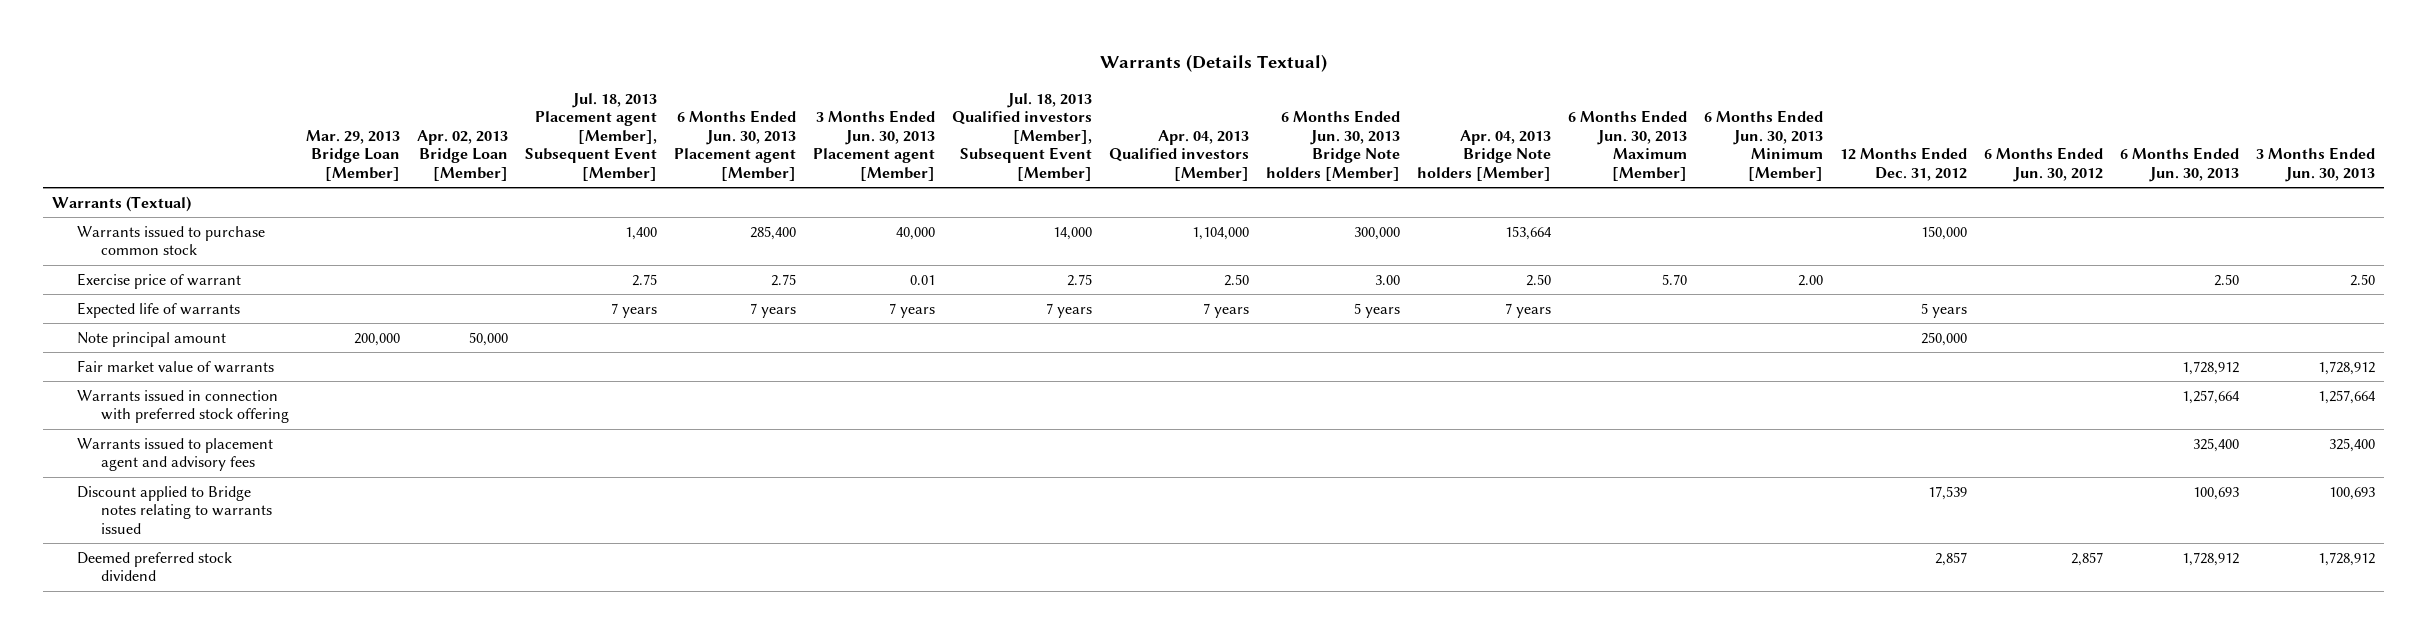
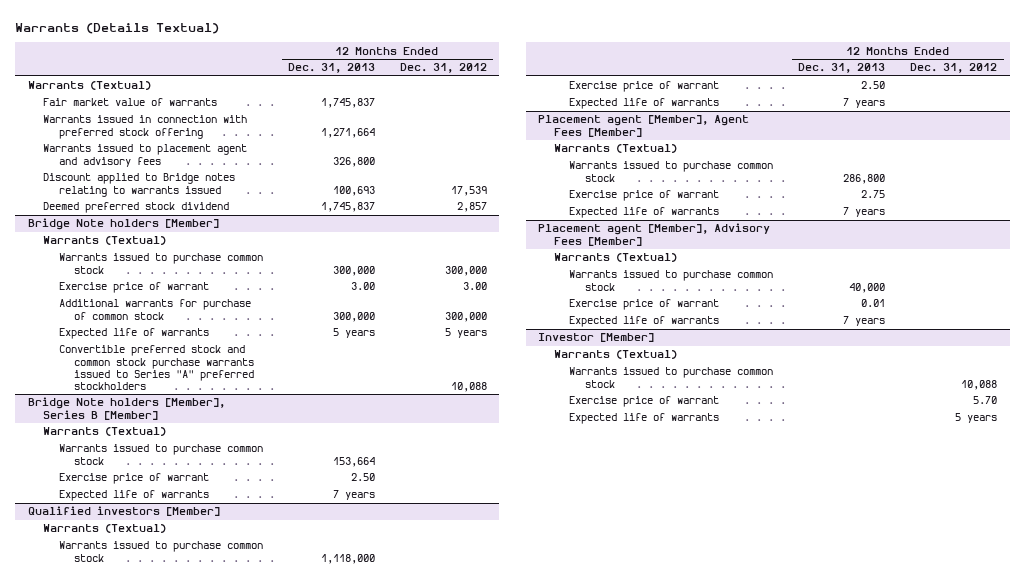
- | Mar. 29, 2013 Bridge Loan [Member] | Apr. 02, 2013 Bridge Loan [Member] | Jul. 18, 2013 Placement agent [Member], Subsequent Event [Member] | 6 Months Ended Jun. 30, 2013 Placement agent [Member] | 3 Months Ended Jun. 30, 2013 Placement agent [Member] | Jul. 18, 2013 Qualified investors [Member], Subsequent Event [Member] | Apr. 04, 2013 Qualified investors [Member] | 6 Months Ended Jun. 30, 2013 Bridge Note holders [Member] | Apr. 04, 2013 Bridge Note holders [Member] | 6 Months Ended Jun. 30, 2013 Maximum [Member] | 6 Months Ended Jun. 30, 2013 Minimum [Member] | 12 Months Ended Dec. 31, 2012 | 6 Months Ended Jun. 30, 2012 | 6 Months Ended Jun. 30, 2013 | 3 Months Ended Jun. 30, 2013
+ | 12 Months Ended Dec. 31, 2013 | 12 Months Ended Dec. 31, 2012
- Warrants issued to purchase common stock | | | 1,400 | 285,400 | 40,000 | 14,000 | 1,104,000 | 300,000 | 153,664 | | | 150,000 | | |
- Exercise price of warrant | | | 2.75 | 2.75 | 0.01 | 2.75 | 2.50 | 3.00 | 2.50 | 5.70 | 2.00 | | | 2.50 | 2.50
- Expected life of warrants | | | 7 years | 7 years | 7 years | 7 years | 7 years | 5 years | 7 years | | | 5 years | | |
- Note principal amount | 200,000 | 50,000 | | | | | | | | | | 250,000 | | |
+ Bridge Note holders [Member]
+ Warrants (Textual)
+ Warrants issued to purchase common stock | 300,000 | 300,000
+ Exercise price of warrant | 3.00 | 3.00
+ Additional warrants for purchase of common stock | 300,000 | 300,000
+ Expected life of warrants | 5 years | 5 years
+ Convertible preferred stock and common stock purchase warrants issued to Series "A" preferred stockholders | | 10,088
+ Bridge Note holders [Member], Series B [Member]
+ Warrants (Textual)
+ Warrants issued to purchase common stock | 153,664 |
+ Exercise price of warrant | 2.50 |
+ Expected life of warrants | 7 years |
+ Qualified investors [Member]
+ Warrants (Textual)
+ Warrants issued to purchase common stock | 1,118,000 |
+ Exercise price of warrant | 2.50 |
+ Expected life of warrants | 7 years |
+ Placement agent [Member], Agent Fees [Member]
+ Warrants (Textual)
+ Warrants issued to purchase common stock | 286,800 |
+ Exercise price of warrant | 2.75 |
+ Expected life of warrants | 7 years |
+ Placement agent [Member], Advisory Fees [Member]
+ Warrants (Textual)
+ Warrants issued to purchase common stock | 40,000 |
+ Exercise price of warrant | 0.01 |
+ Expected life of warrants | 7 years |
+ Investor [Member]
+ Warrants (Textual)
+ Warrants issued to purchase common stock | | 10,088
+ Exercise price of warrant | | 5.70
+ Expected life of warrants | | 5 years

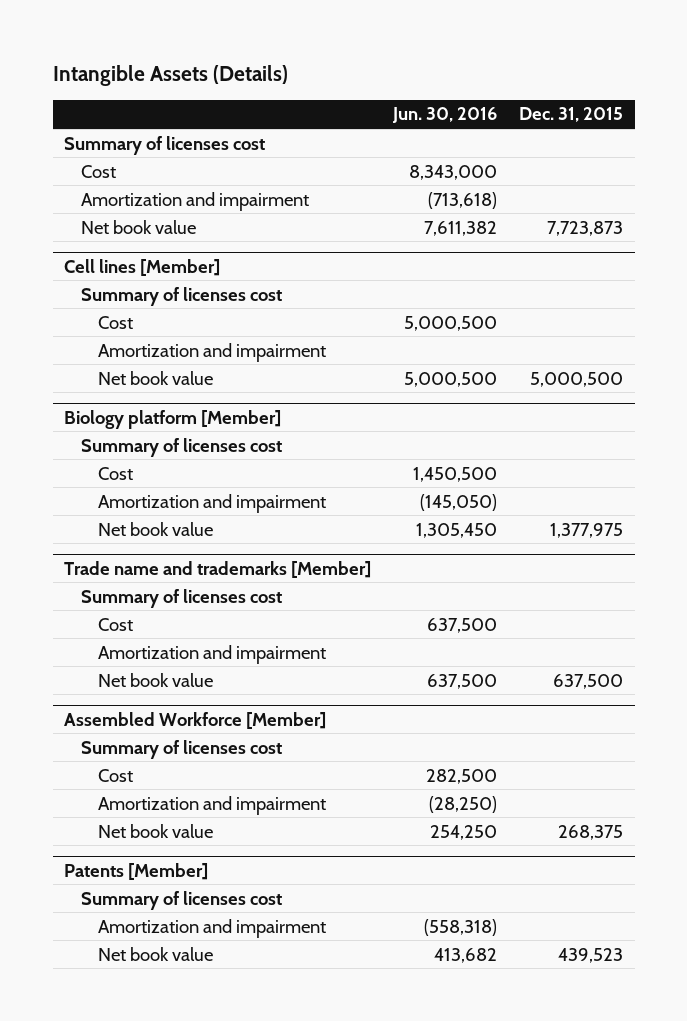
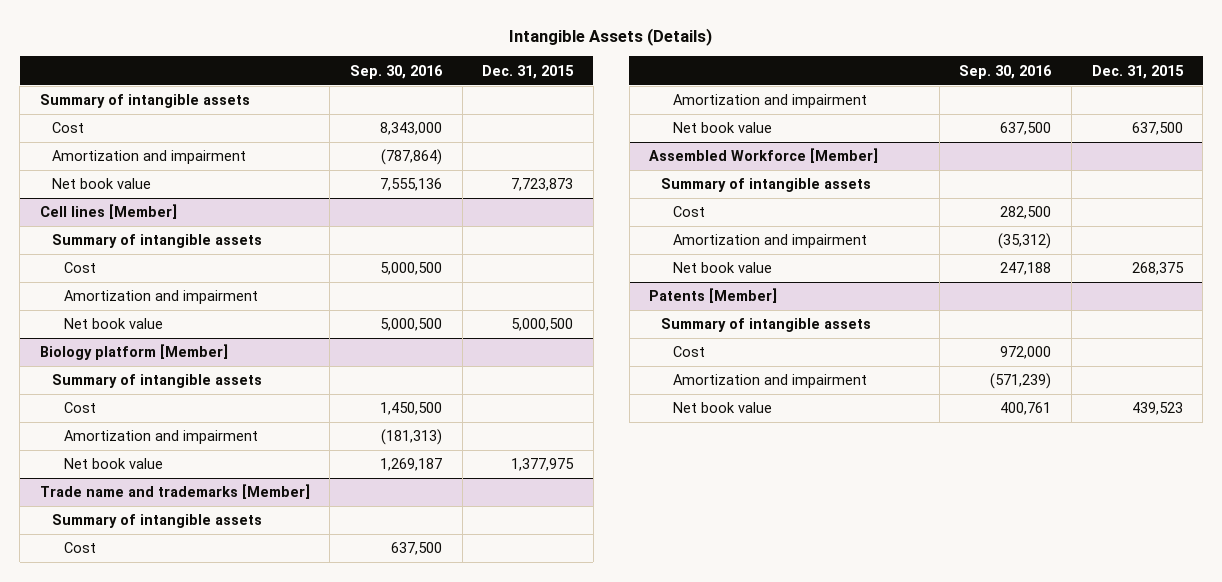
- | Jun. 30, 2016 | Dec. 31, 2015
+ | Sep. 30, 2016 | Dec. 31, 2015
- Summary of licenses cost
+ Summary of intangible assets
@ Cell lines [Member]
- Summary of licenses cost
+ Summary of intangible assets
@ Biology platform [Member]
- Summary of licenses cost
+ Summary of intangible assets
@ Trade name and trademarks [Member]
- Summary of licenses cost
+ Summary of intangible assets
@ Assembled Workforce [Member]
- Summary of licenses cost
+ Summary of intangible assets
@ Patents [Member]
- Summary of licenses cost
+ Summary of intangible assets
+ Cost | 972,000 |

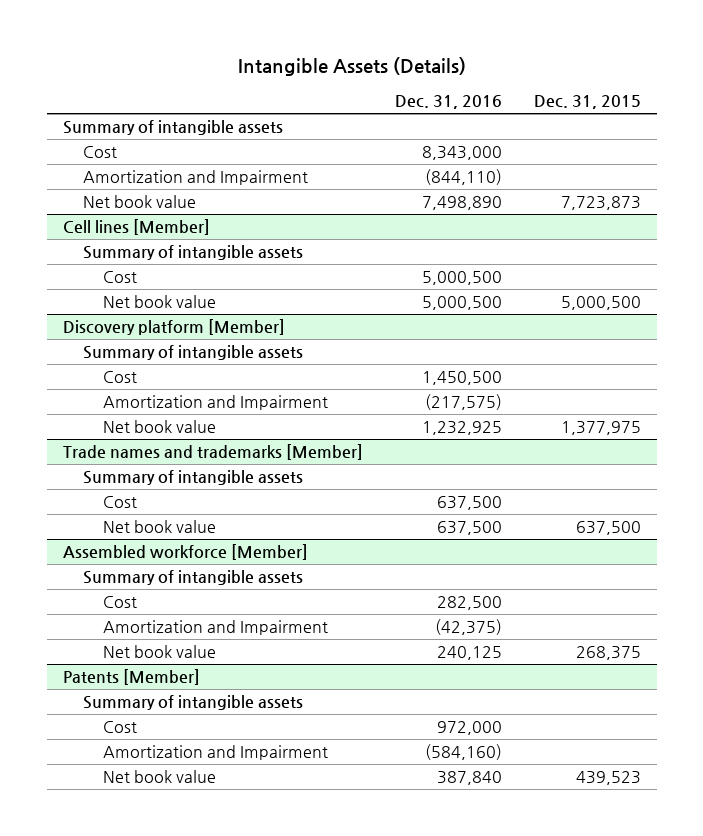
- | Sep. 30, 2016 | Dec. 31, 2015
+ | Dec. 31, 2016 | Dec. 31, 2015
- Amortization and impairment | (787,864) |
+ Amortization and Impairment | (844,110) |
@ Cell lines [Member]
- Amortization and impairment
- Biology platform [Member]
+ Discovery platform [Member]
- Amortization and impairment | (181,313) |
+ Amortization and Impairment | (217,575) |
- Trade name and trademarks [Member]
+ Trade names and trademarks [Member]
- Amortization and impairment
- Assembled Workforce [Member]
+ Assembled workforce [Member]
- Amortization and impairment | (35,312) |
+ Amortization and Impairment | (42,375) |
@ Patents [Member]
- Amortization and impairment | (571,239) |
+ Amortization and Impairment | (584,160) |

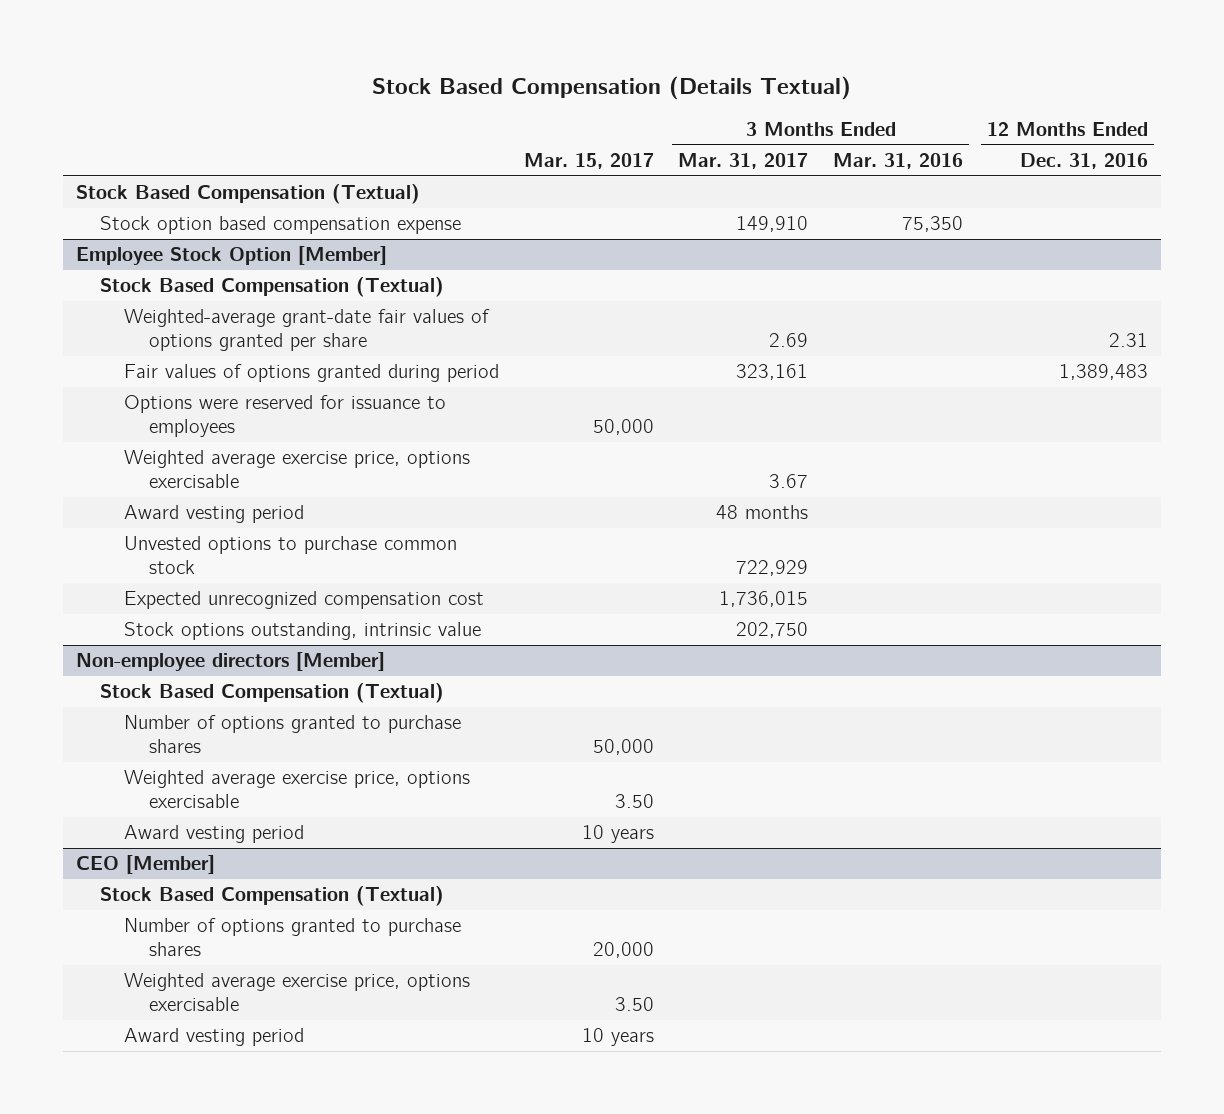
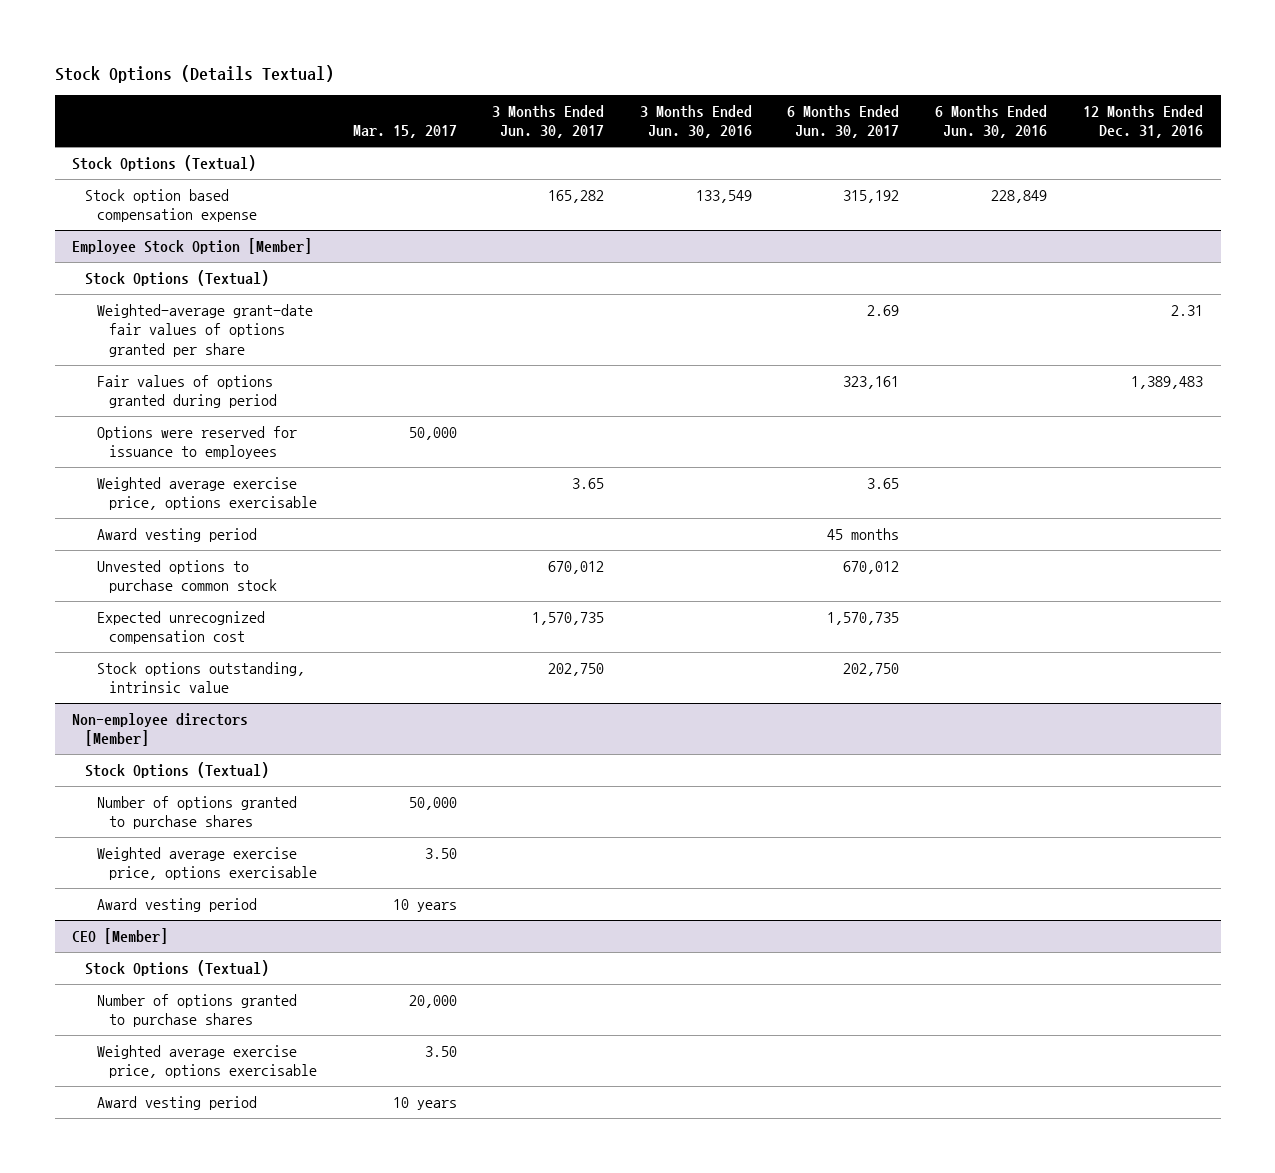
- Stock Based Compensation (Details Textual)
+ Stock Options (Details Textual)
- | Mar. 15, 2017 | 3 Months Ended Mar. 31, 2017 | 3 Months Ended Mar. 31, 2016 | 12 Months Ended Dec. 31, 2016
+ | Mar. 15, 2017 | 3 Months Ended Jun. 30, 2017 | 3 Months Ended Jun. 30, 2016 | 6 Months Ended Jun. 30, 2017 | 6 Months Ended Jun. 30, 2016 | 12 Months Ended Dec. 31, 2016
- Stock Based Compensation (Textual)
+ Stock Options (Textual)
@ Employee Stock Option [Member]
- Stock Based Compensation (Textual)
+ Stock Options (Textual)
@ Non-employee directors [Member]
- Stock Based Compensation (Textual)
+ Stock Options (Textual)
@ CEO [Member]
- Stock Based Compensation (Textual)
+ Stock Options (Textual)

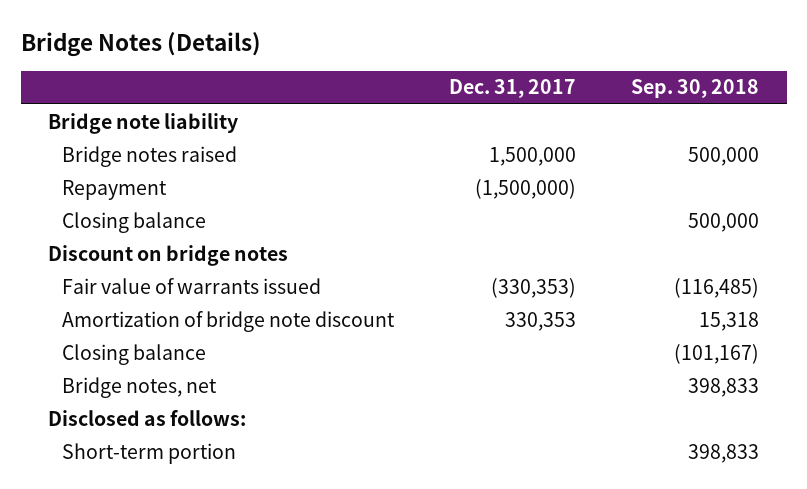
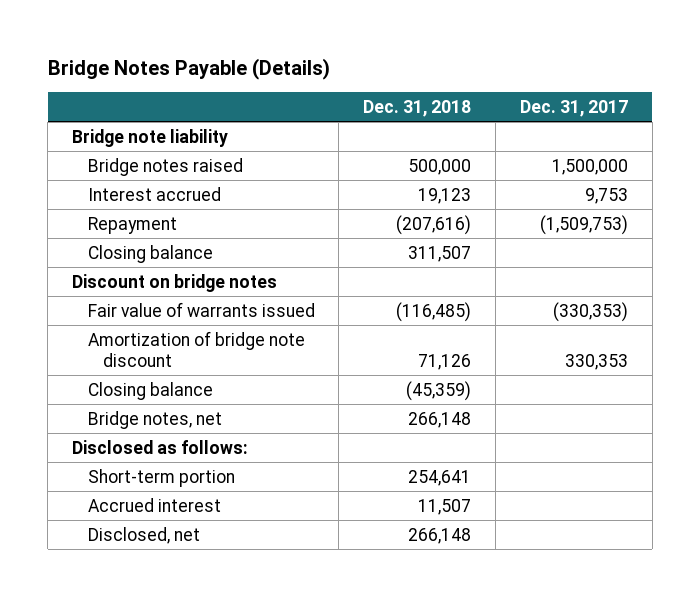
- Bridge Notes (Details)
+ Bridge Notes Payable (Details)
- | Dec. 31, 2017 | Sep. 30, 2018
+ | Dec. 31, 2018 | Dec. 31, 2017
- Repayment | (1,500,000) |
+ Interest accrued | 19,123 | 9,753
+ Repayment | (207,616) | (1,509,753)
+ Accrued interest | 11,507 |
+ Disclosed, net | 266,148 |

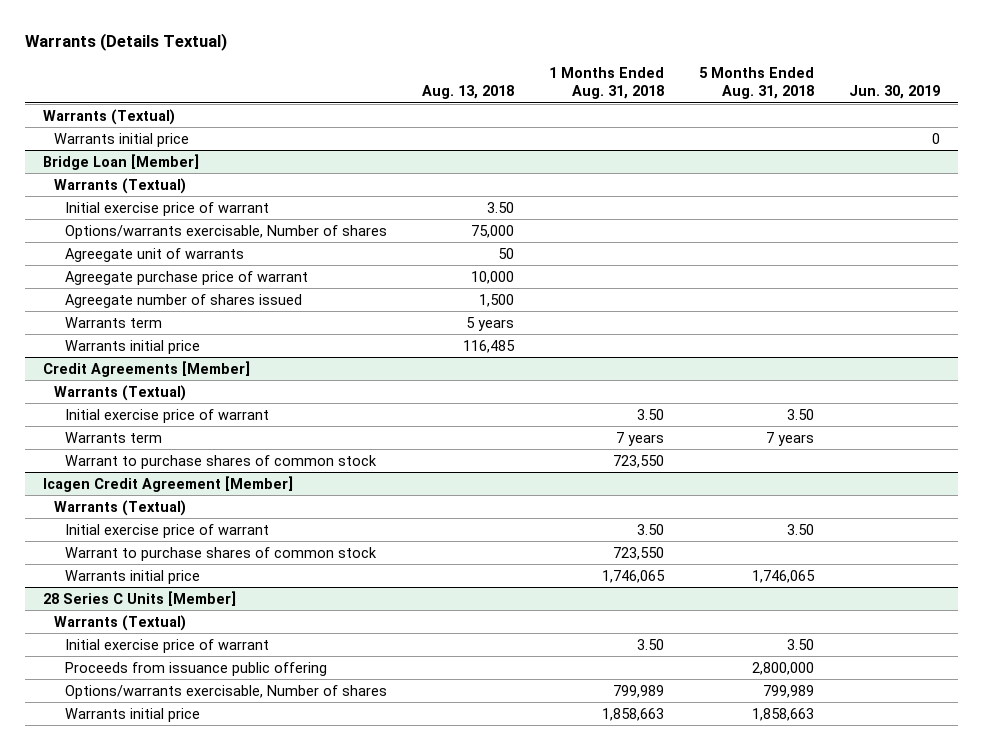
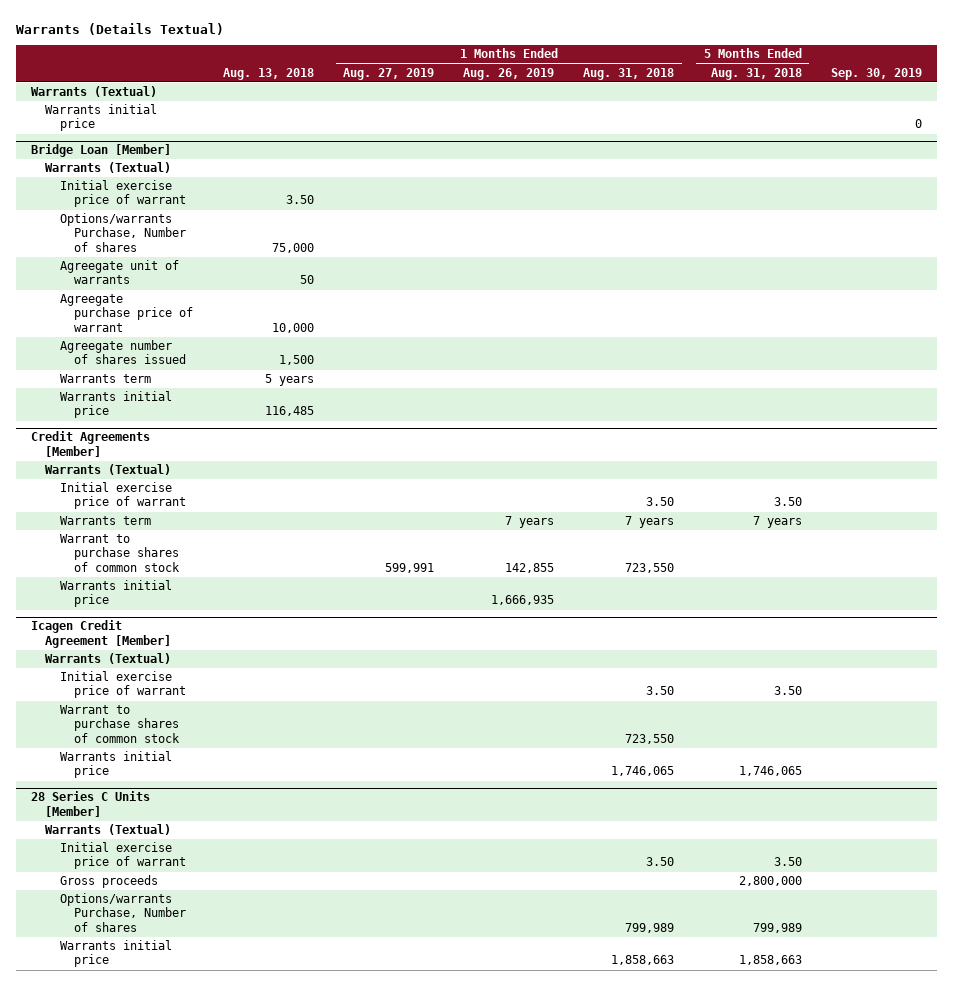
- | Aug. 13, 2018 | 1 Months Ended Aug. 31, 2018 | 5 Months Ended Aug. 31, 2018 | Jun. 30, 2019
+ | Aug. 13, 2018 | 1 Months Ended Aug. 27, 2019 | 1 Months Ended Aug. 26, 2019 | 1 Months Ended Aug. 31, 2018 | 5 Months Ended Aug. 31, 2018 | Sep. 30, 2019
@ Bridge Loan [Member]
- Options/warrants exercisable, Number of shares | 75,000 | | |
+ Options/warrants Purchase, Number of shares | 75,000 | | | | |
@ Credit Agreements [Member]
+ Warrants initial price | | | 1,666,935 | | |
@ 28 Series C Units [Member]
- Proceeds from issuance public offering | | | 2,800,000 |
- Options/warrants exercisable, Number of shares | | 799,989 | 799,989 |
+ Gross proceeds | | | | | 2,800,000 |
+ Options/warrants Purchase, Number of shares | | | | 799,989 | 799,989 |

